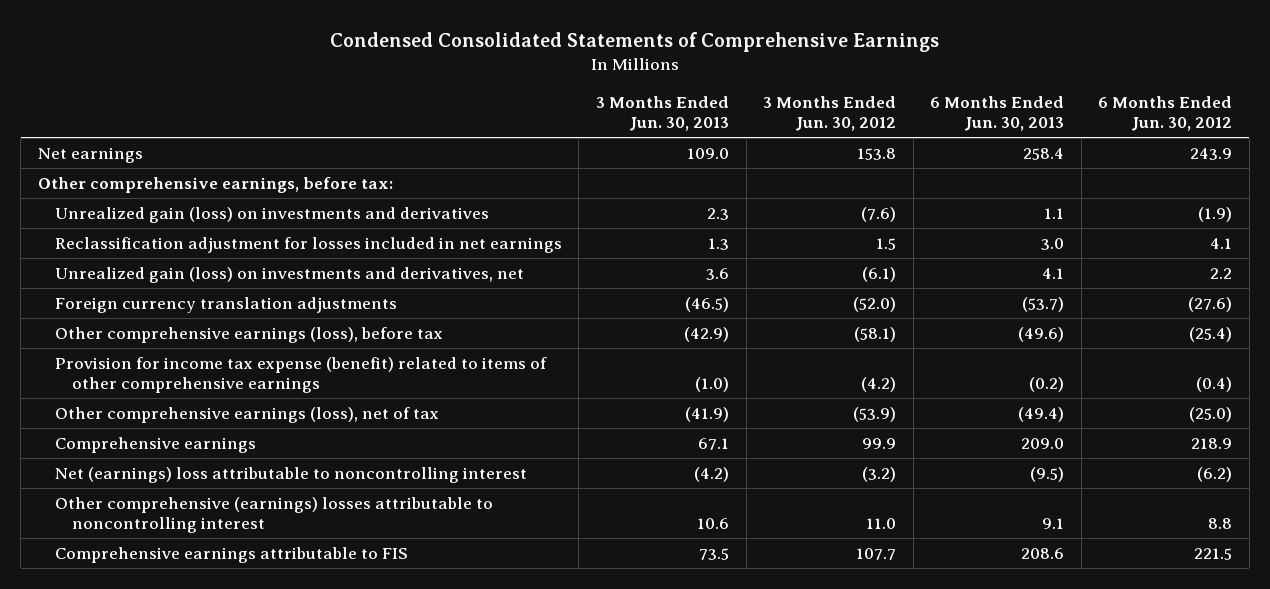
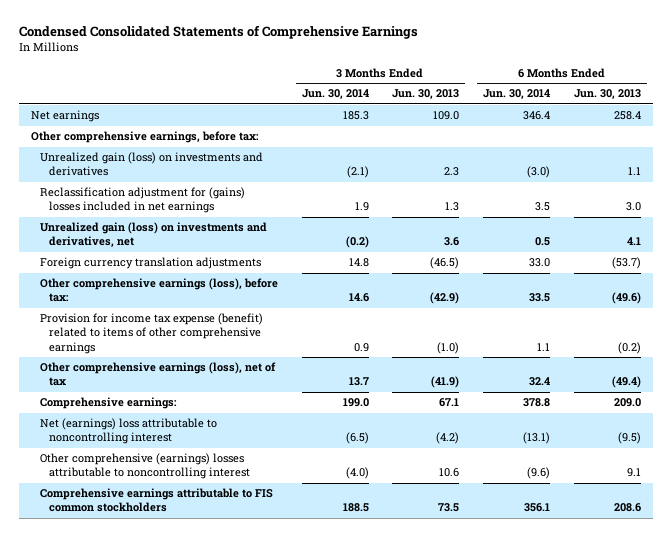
- | 3 Months Ended Jun. 30, 2013 | 3 Months Ended Jun. 30, 2012 | 6 Months Ended Jun. 30, 2013 | 6 Months Ended Jun. 30, 2012
+ | 3 Months Ended Jun. 30, 2014 | 3 Months Ended Jun. 30, 2013 | 6 Months Ended Jun. 30, 2014 | 6 Months Ended Jun. 30, 2013
- Reclassification adjustment for losses included in net earnings | 1.3 | 1.5 | 3.0 | 4.1
+ Reclassification adjustment for (gains) losses included in net earnings | 1.9 | 1.3 | 3.5 | 3.0
- Other comprehensive earnings (loss), before tax | (42.9) | (58.1) | (49.6) | (25.4)
+ Other comprehensive earnings (loss), before tax: | 14.6 | (42.9) | 33.5 | (49.6)
- Comprehensive earnings | 67.1 | 99.9 | 209.0 | 218.9
+ Comprehensive earnings: | 199.0 | 67.1 | 378.8 | 209.0
- Comprehensive earnings attributable to FIS | 73.5 | 107.7 | 208.6 | 221.5
+ Comprehensive earnings attributable to FIS common stockholders | 188.5 | 73.5 | 356.1 | 208.6

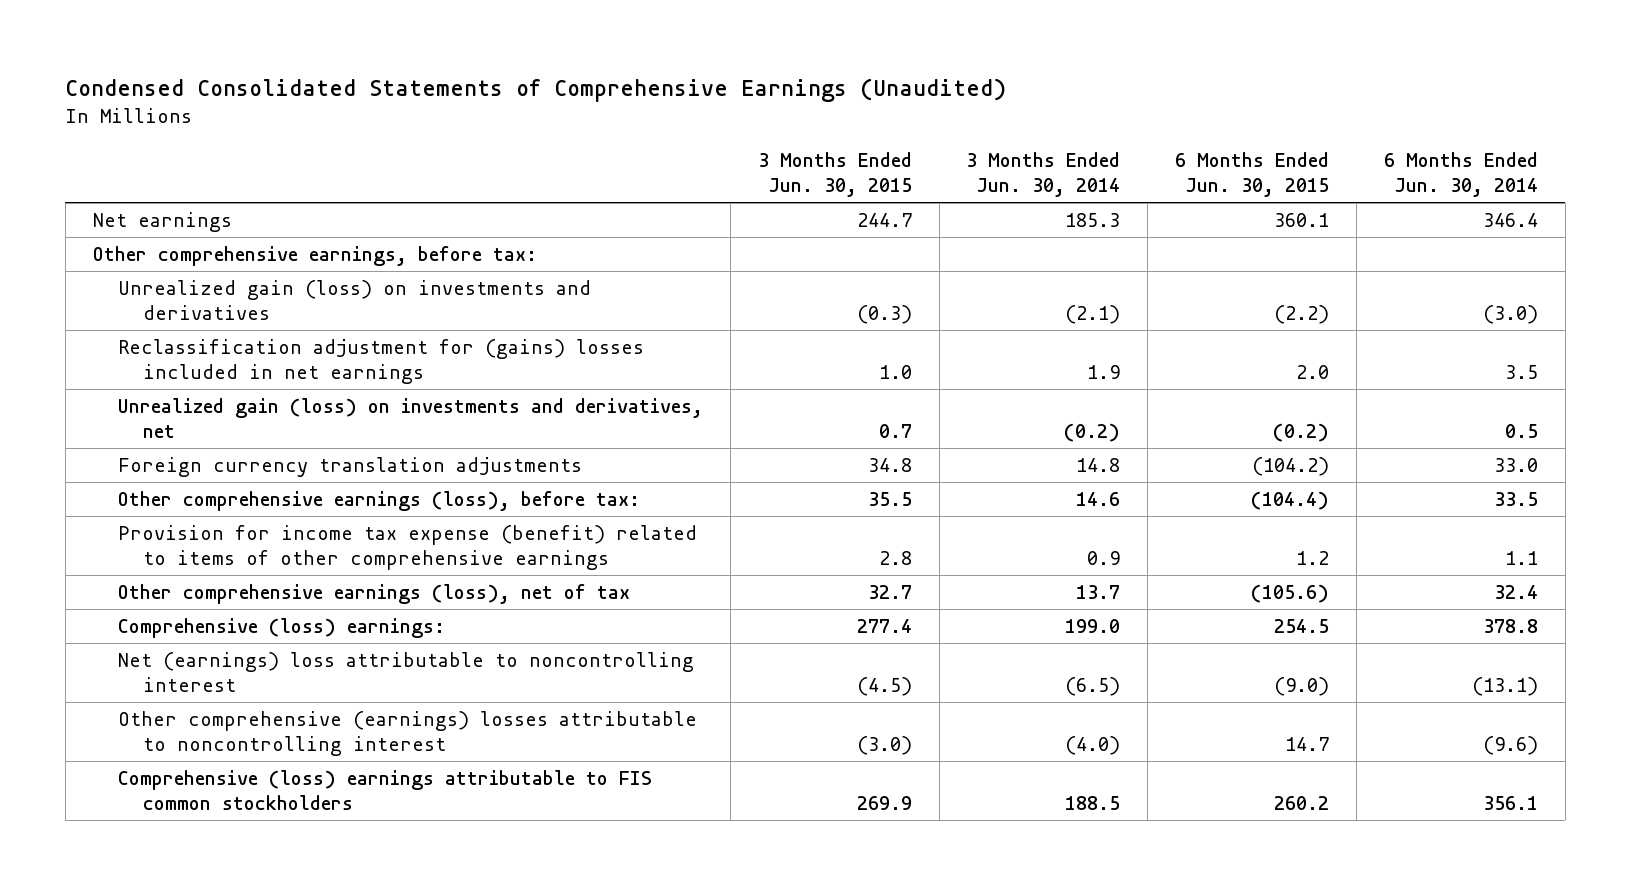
- Condensed Consolidated Statements of Comprehensive Earnings
+ Condensed Consolidated Statements of Comprehensive Earnings (Unaudited)
- | 3 Months Ended Jun. 30, 2014 | 3 Months Ended Jun. 30, 2013 | 6 Months Ended Jun. 30, 2014 | 6 Months Ended Jun. 30, 2013
+ | 3 Months Ended Jun. 30, 2015 | 3 Months Ended Jun. 30, 2014 | 6 Months Ended Jun. 30, 2015 | 6 Months Ended Jun. 30, 2014
- Comprehensive earnings: | 199.0 | 67.1 | 378.8 | 209.0
+ Comprehensive (loss) earnings: | 277.4 | 199.0 | 254.5 | 378.8
- Comprehensive earnings attributable to FIS common stockholders | 188.5 | 73.5 | 356.1 | 208.6
+ Comprehensive (loss) earnings attributable to FIS common stockholders | 269.9 | 188.5 | 260.2 | 356.1

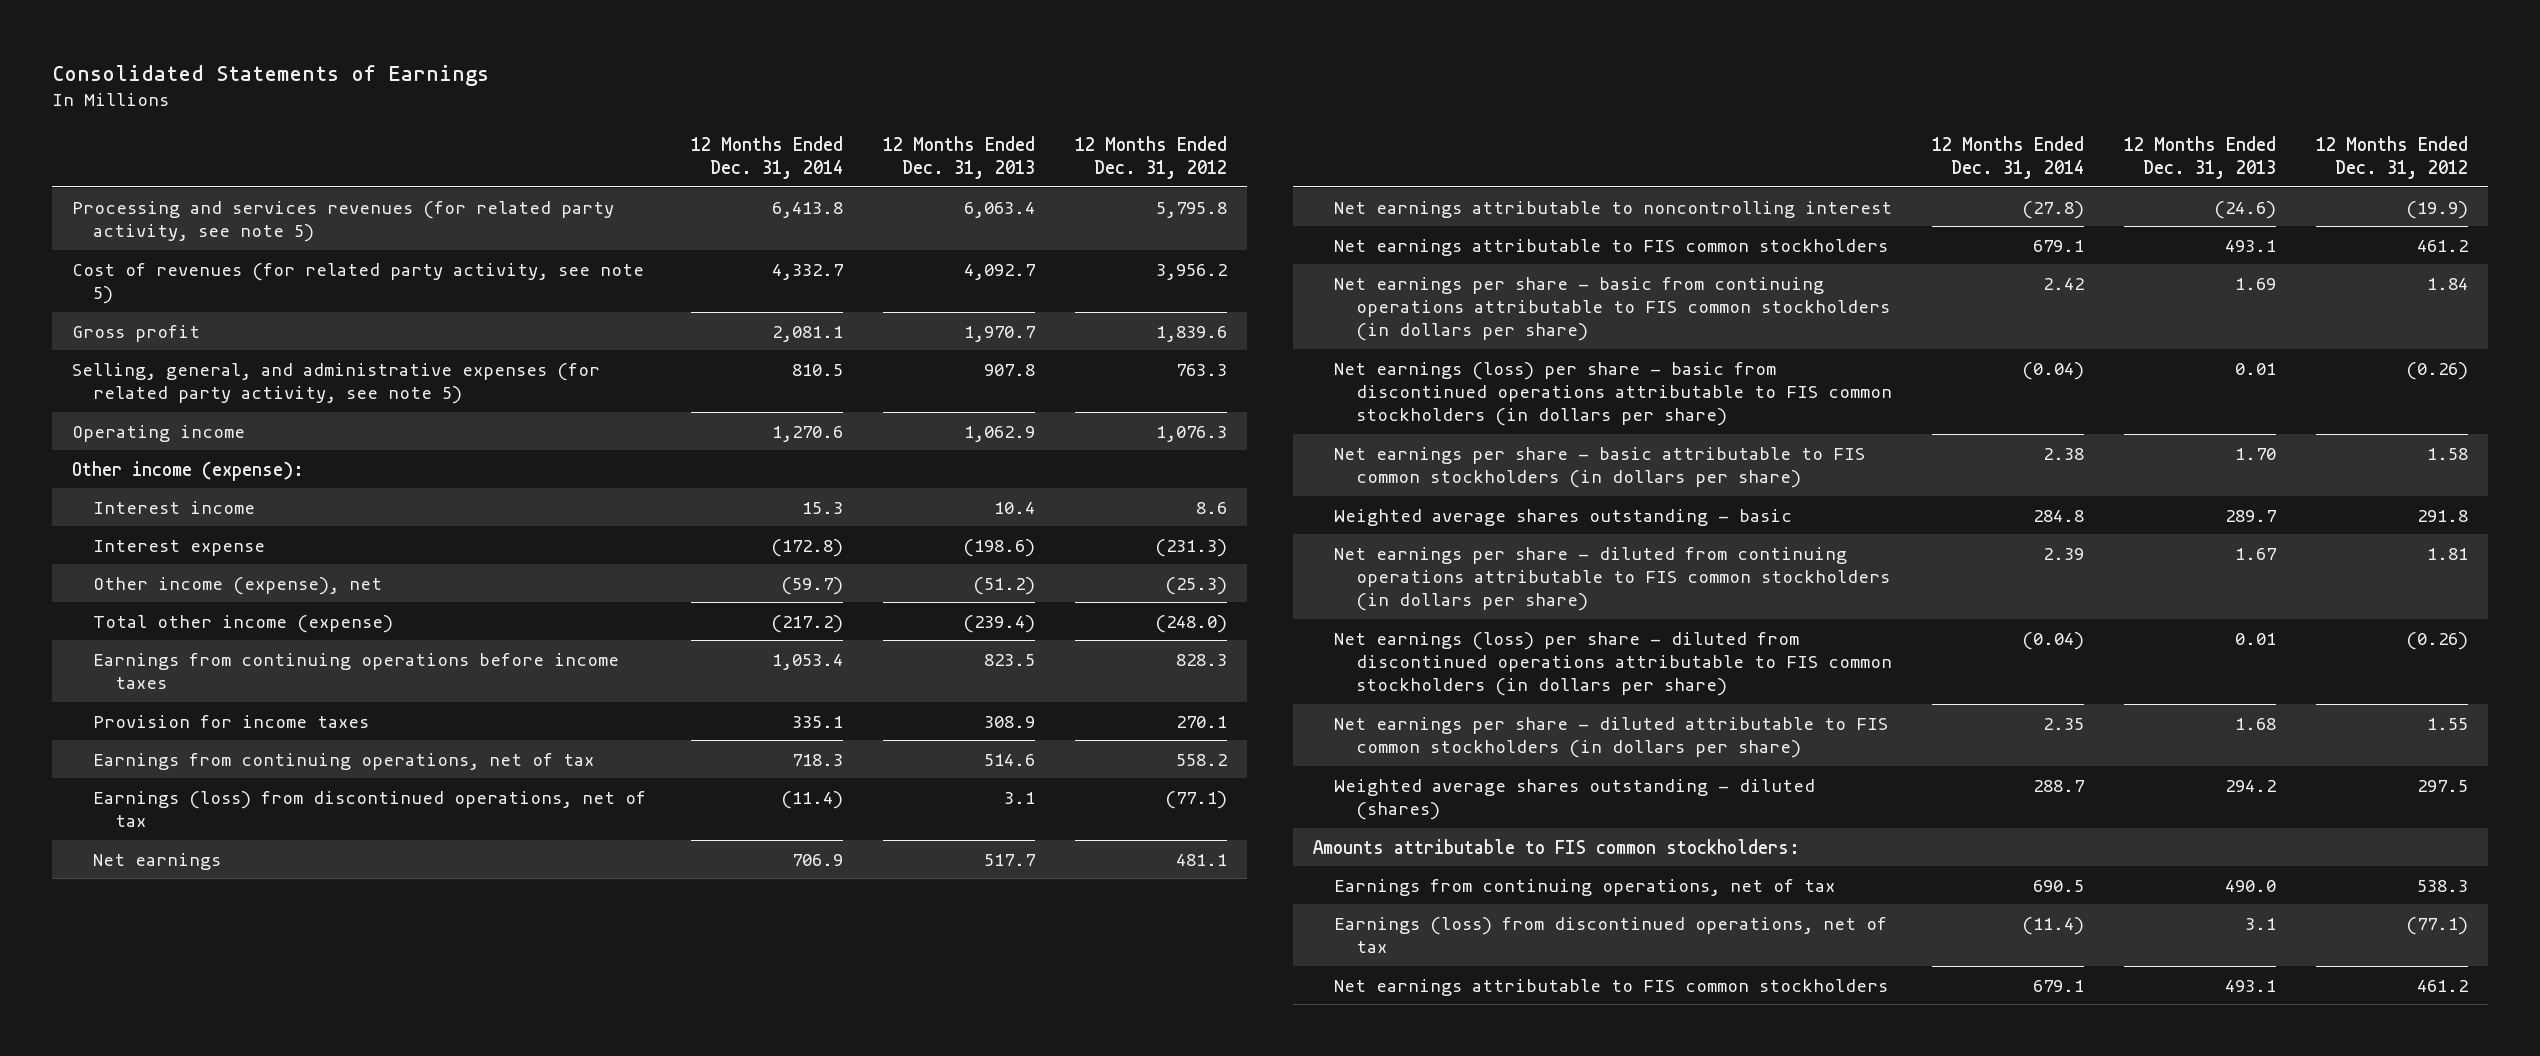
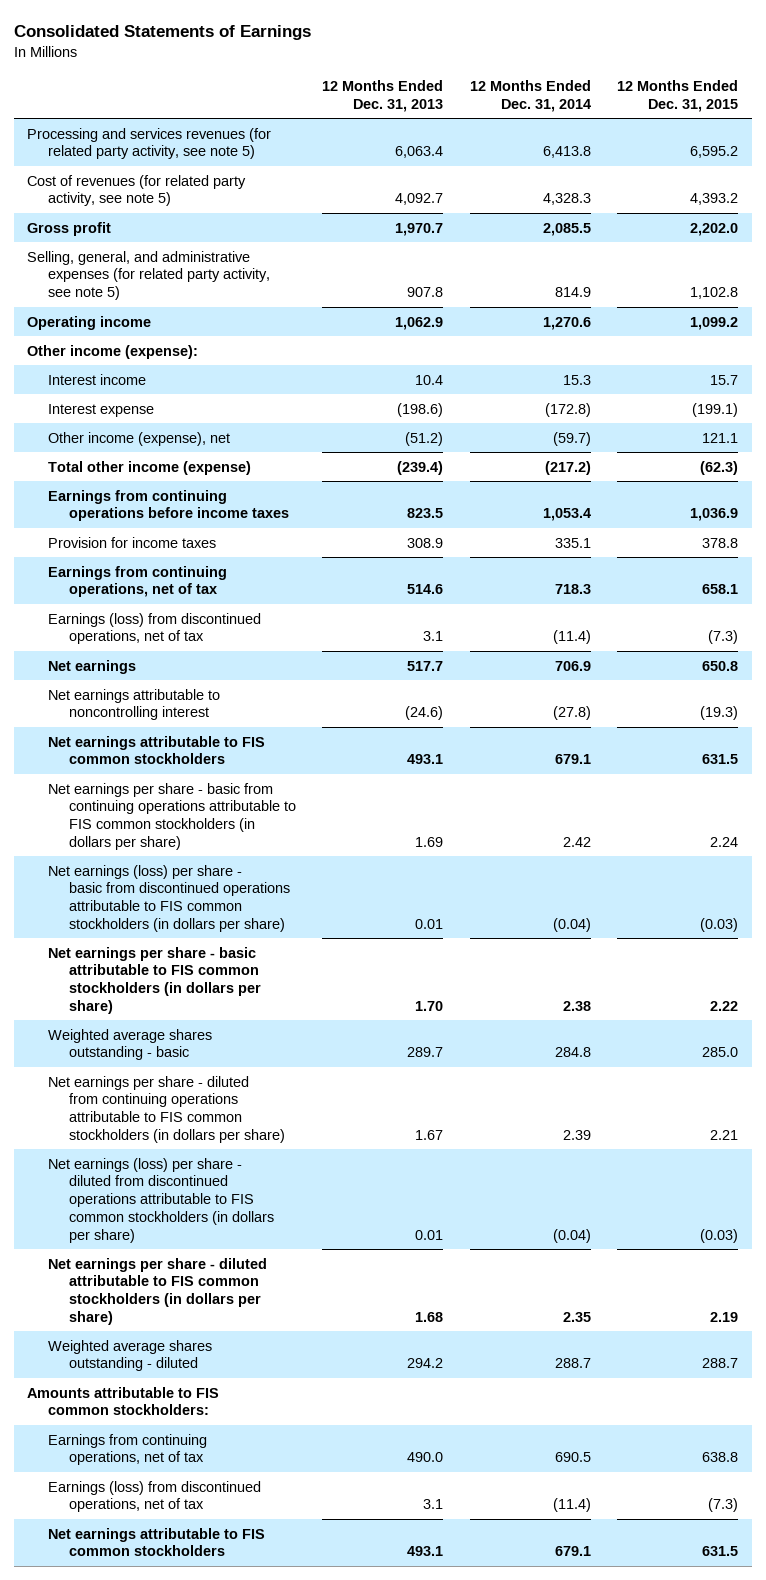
- | 12 Months Ended Dec. 31, 2014 | 12 Months Ended Dec. 31, 2013 | 12 Months Ended Dec. 31, 2012
+ | 12 Months Ended Dec. 31, 2013 | 12 Months Ended Dec. 31, 2014 | 12 Months Ended Dec. 31, 2015
- Cost of revenues (for related party activity, see note 5) | 4,332.7 | 4,092.7 | 3,956.2
- Gross profit | 2,081.1 | 1,970.7 | 1,839.6
- Selling, general, and administrative expenses (for related party activity, see note 5) | 810.5 | 907.8 | 763.3
+ Cost of revenues (for related party activity, see note 5) | 4,092.7 | 4,328.3 | 4,393.2
+ Gross profit | 1,970.7 | 2,085.5 | 2,202.0
+ Selling, general, and administrative expenses (for related party activity, see note 5) | 907.8 | 814.9 | 1,102.8
- Weighted average shares outstanding - diluted (shares) | 288.7 | 294.2 | 297.5
+ Weighted average shares outstanding - diluted | 294.2 | 288.7 | 288.7

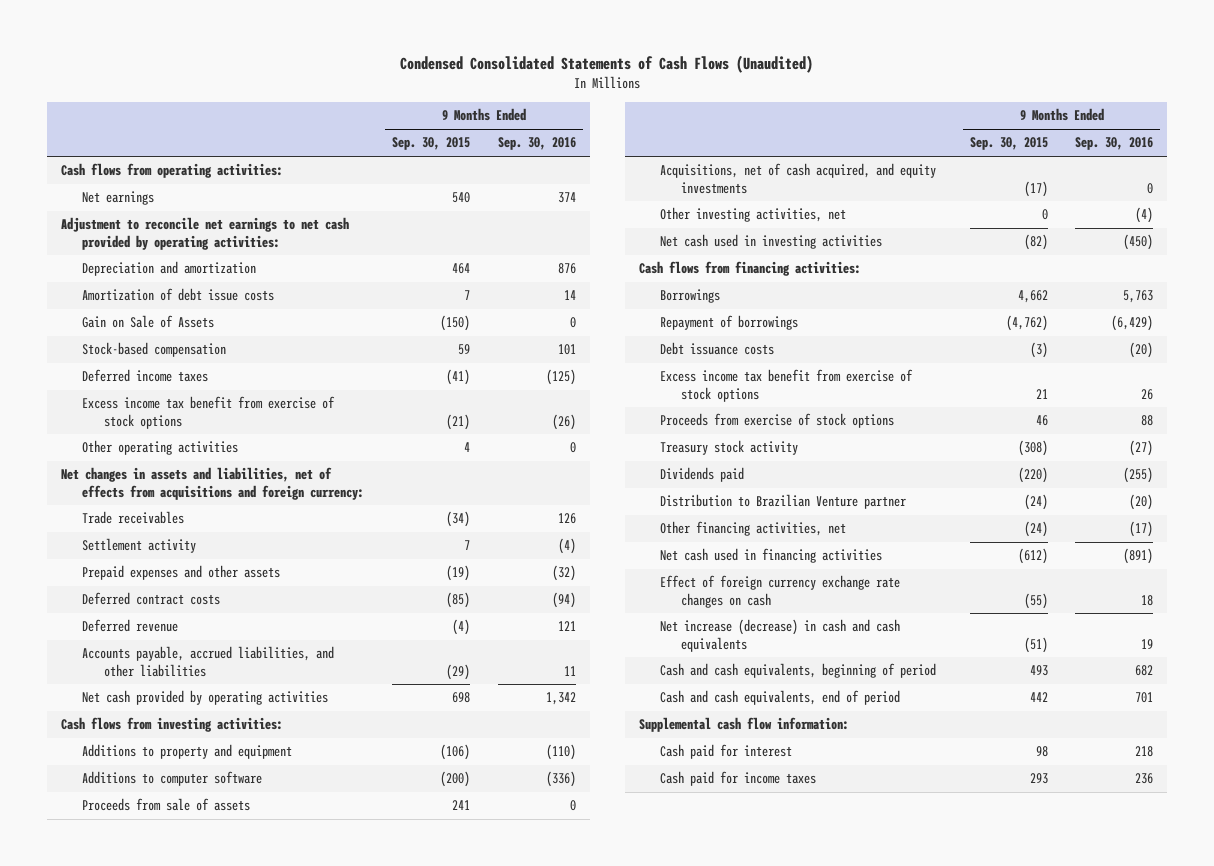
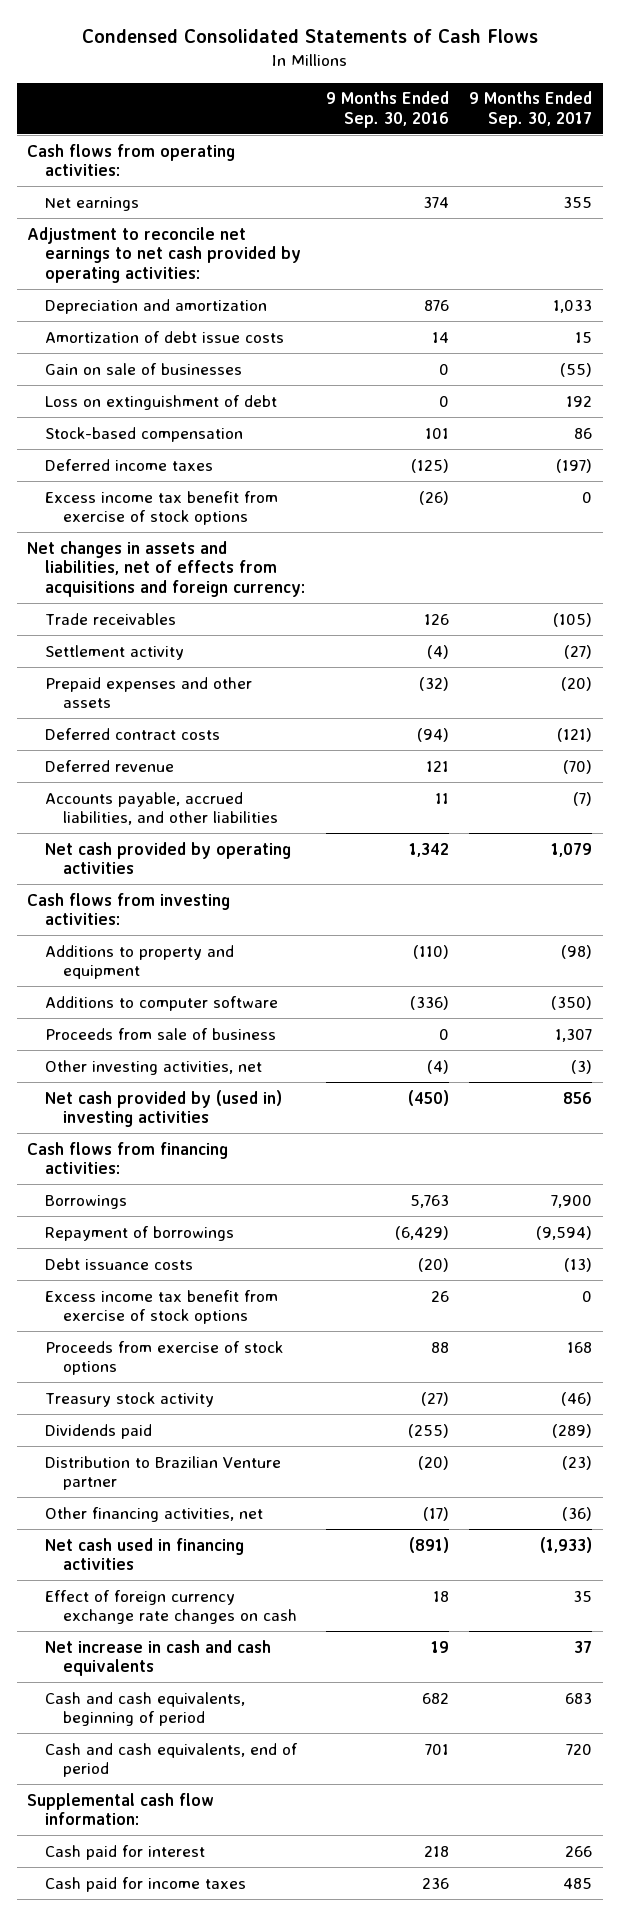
- Condensed Consolidated Statements of Cash Flows (Unaudited)
+ Condensed Consolidated Statements of Cash Flows
- | 9 Months Ended Sep. 30, 2015 | 9 Months Ended Sep. 30, 2016
+ | 9 Months Ended Sep. 30, 2016 | 9 Months Ended Sep. 30, 2017
- Gain on Sale of Assets | (150) | 0
+ Gain on sale of businesses | 0 | (55)
+ Loss on extinguishment of debt | 0 | 192
- Other operating activities | 4 | 0
- Proceeds from sale of assets | 241 | 0
- Acquisitions, net of cash acquired, and equity investments | (17) | 0
+ Proceeds from sale of business | 0 | 1,307
- Net cash used in investing activities | (82) | (450)
+ Net cash provided by (used in) investing activities | (450) | 856
- Net increase (decrease) in cash and cash equivalents | (51) | 19
+ Net increase in cash and cash equivalents | 19 | 37

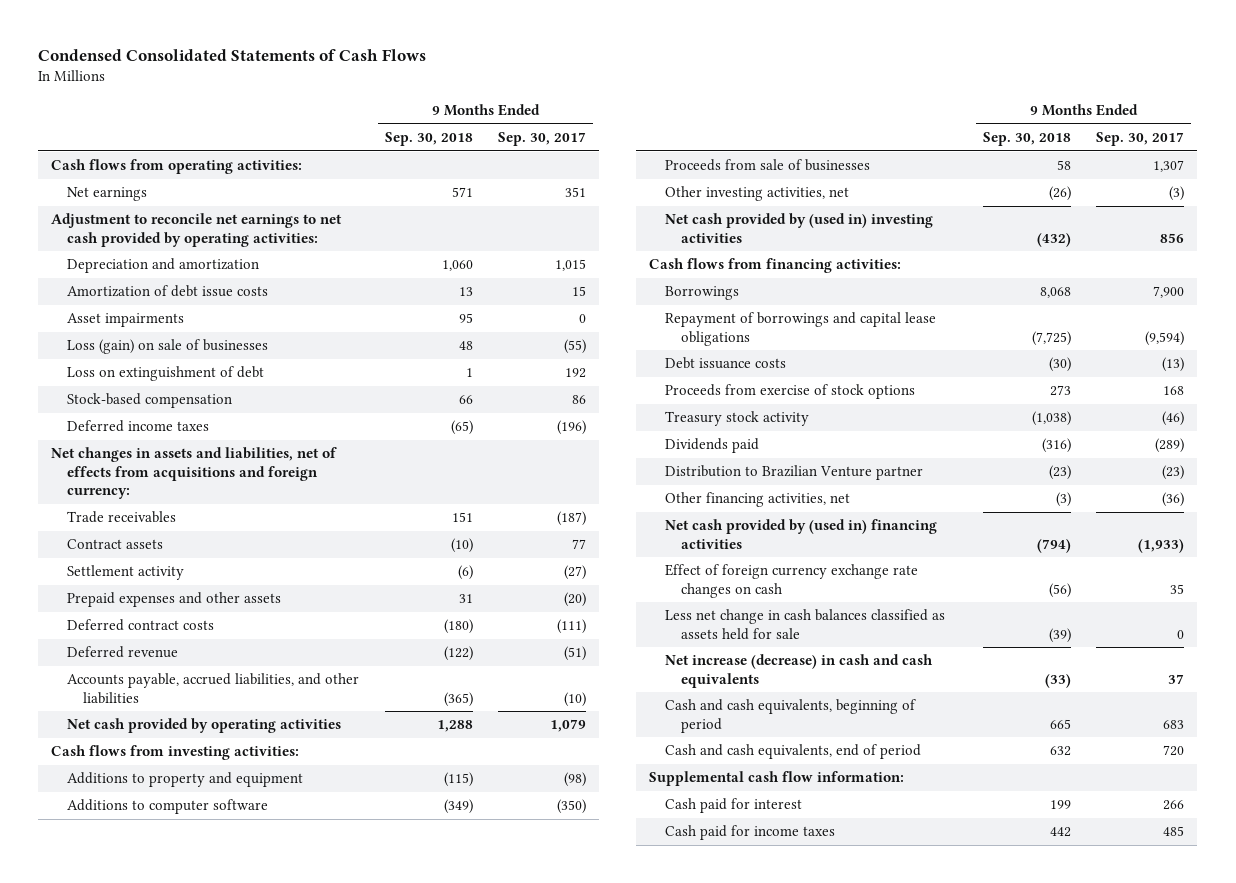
- | 9 Months Ended Sep. 30, 2016 | 9 Months Ended Sep. 30, 2017
+ | 9 Months Ended Sep. 30, 2018 | 9 Months Ended Sep. 30, 2017
- Net earnings | 374 | 355
+ Net earnings | 571 | 351
- Depreciation and amortization | 876 | 1,033
+ Depreciation and amortization | 1,060 | 1,015
- Gain on sale of businesses | 0 | (55)
+ Asset impairments | 95 | 0
+ Loss (gain) on sale of businesses | 48 | (55)
- Deferred income taxes | (125) | (197)
- Excess income tax benefit from exercise of stock options | (26) | 0
+ Deferred income taxes | (65) | (196)
- Trade receivables | 126 | (105)
+ Trade receivables | 151 | (187)
+ Contract assets | (10) | 77
- Deferred contract costs | (94) | (121)
- Deferred revenue | 121 | (70)
- Accounts payable, accrued liabilities, and other liabilities | 11 | (7)
+ Deferred contract costs | (180) | (111)
+ Deferred revenue | (122) | (51)
+ Accounts payable, accrued liabilities, and other liabilities | (365) | (10)
- Proceeds from sale of business | 0 | 1,307
+ Proceeds from sale of businesses | 58 | 1,307
- Repayment of borrowings | (6,429) | (9,594)
+ Repayment of borrowings and capital lease obligations | (7,725) | (9,594)
- Excess income tax benefit from exercise of stock options | 26 | 0
- Net cash used in financing activities | (891) | (1,933)
+ Net cash provided by (used in) financing activities | (794) | (1,933)
- Net increase in cash and cash equivalents | 19 | 37
+ Less net change in cash balances classified as assets held for sale | (39) | 0
+ Net increase (decrease) in cash and cash equivalents | (33) | 37

